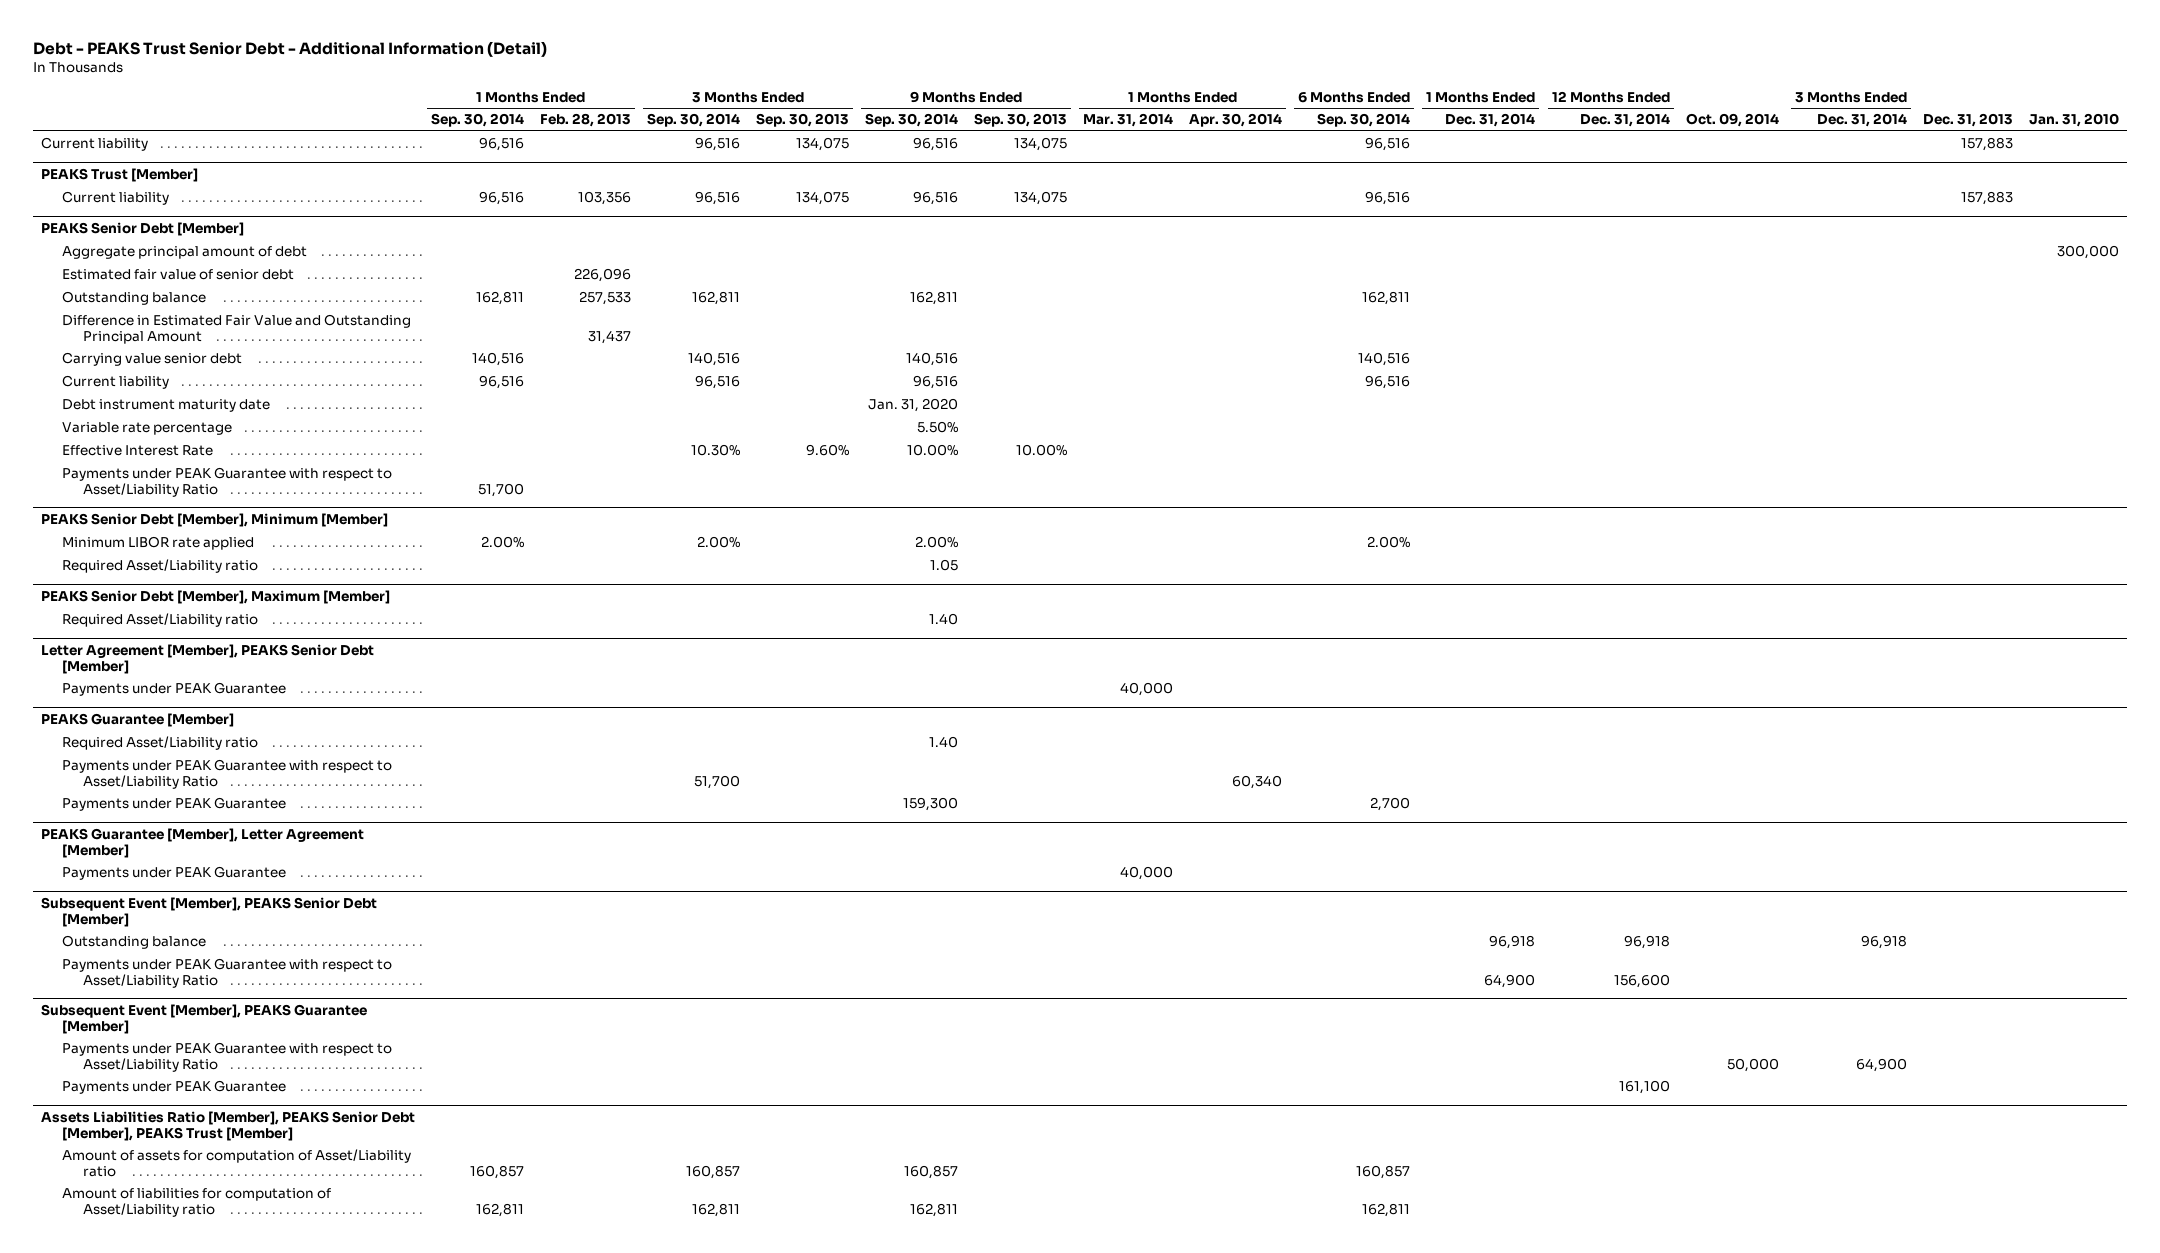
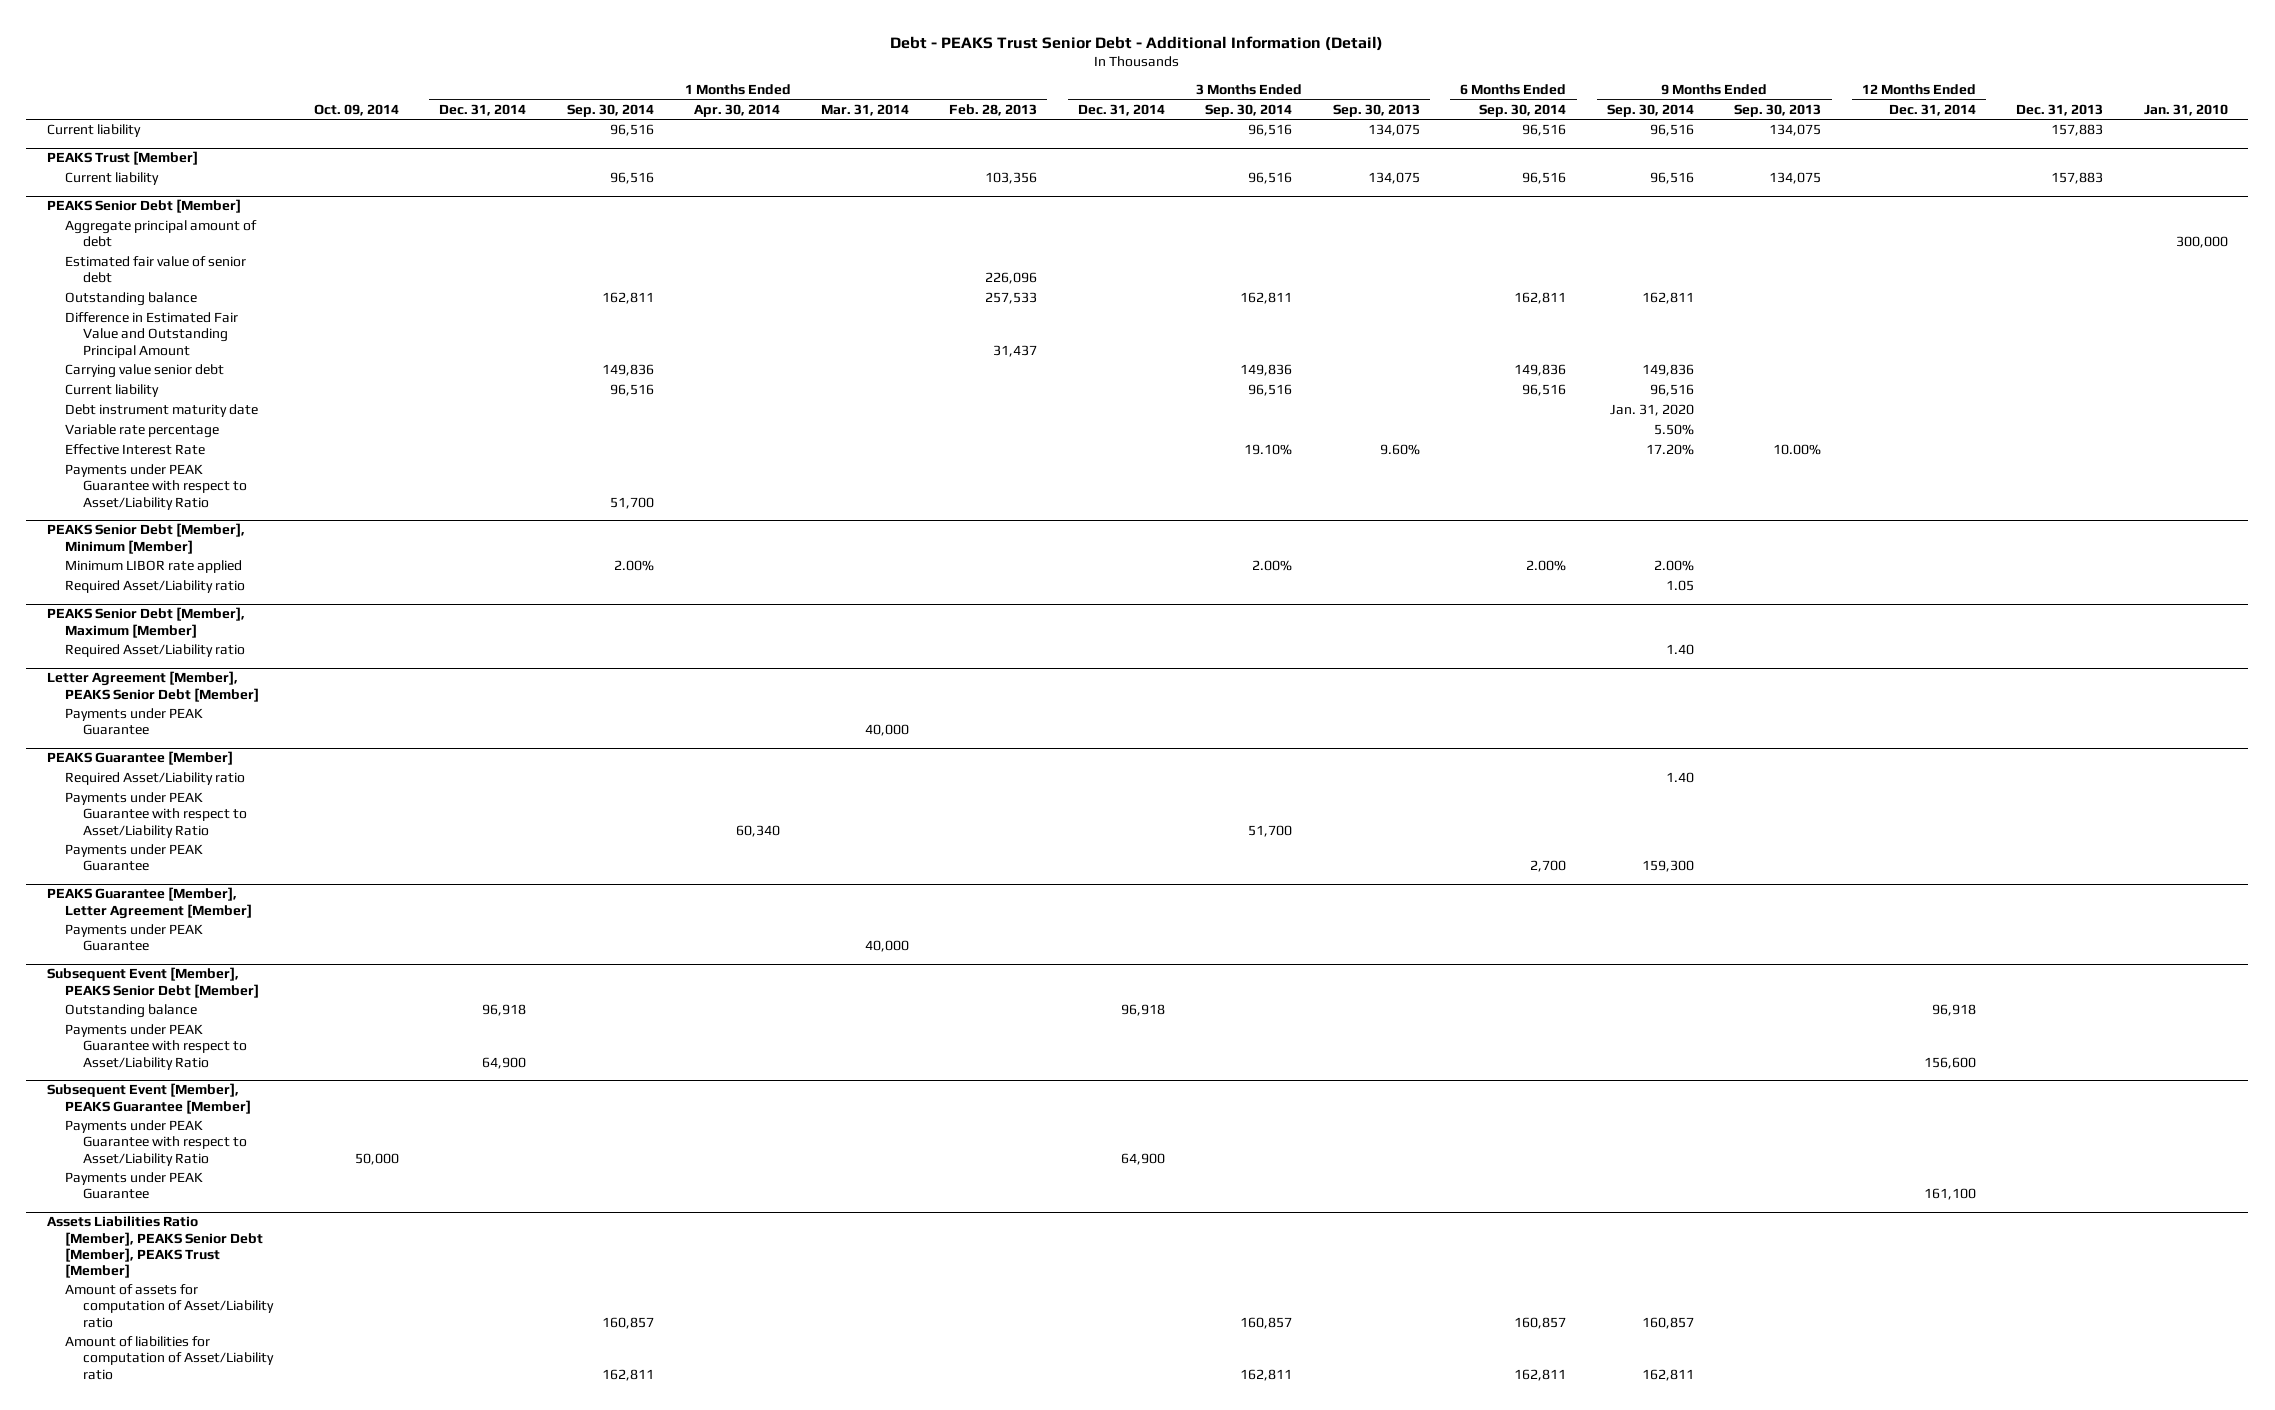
- | 1 Months Ended Sep. 30, 2014 | 1 Months Ended Feb. 28, 2013 | 3 Months Ended Sep. 30, 2014 | 3 Months Ended Sep. 30, 2013 | 9 Months Ended Sep. 30, 2014 | 9 Months Ended Sep. 30, 2013 | 1 Months Ended Mar. 31, 2014 | 1 Months Ended Apr. 30, 2014 | 6 Months Ended Sep. 30, 2014 | 1 Months Ended Dec. 31, 2014 | 12 Months Ended Dec. 31, 2014 | Oct. 09, 2014 | 3 Months Ended Dec. 31, 2014 | Dec. 31, 2013 | Jan. 31, 2010
+ | Oct. 09, 2014 | 1 Months Ended Dec. 31, 2014 | 1 Months Ended Sep. 30, 2014 | 1 Months Ended Apr. 30, 2014 | 1 Months Ended Mar. 31, 2014 | 1 Months Ended Feb. 28, 2013 | 3 Months Ended Dec. 31, 2014 | 3 Months Ended Sep. 30, 2014 | 3 Months Ended Sep. 30, 2013 | 6 Months Ended Sep. 30, 2014 | 9 Months Ended Sep. 30, 2014 | 9 Months Ended Sep. 30, 2013 | 12 Months Ended Dec. 31, 2014 | Dec. 31, 2013 | Jan. 31, 2010
@ PEAKS Senior Debt [Member]
- Carrying value senior debt | 140,516 | | 140,516 | | 140,516 | | | | 140,516 | | | | | |
+ Carrying value senior debt | | | 149,836 | | | | | 149,836 | | 149,836 | 149,836 | | | |
- Effective Interest Rate | | | 10.30% | 9.60% | 10.00% | 10.00% | | | | | | | | |
+ Effective Interest Rate | | | | | | | | 19.10% | 9.60% | | 17.20% | 10.00% | | |

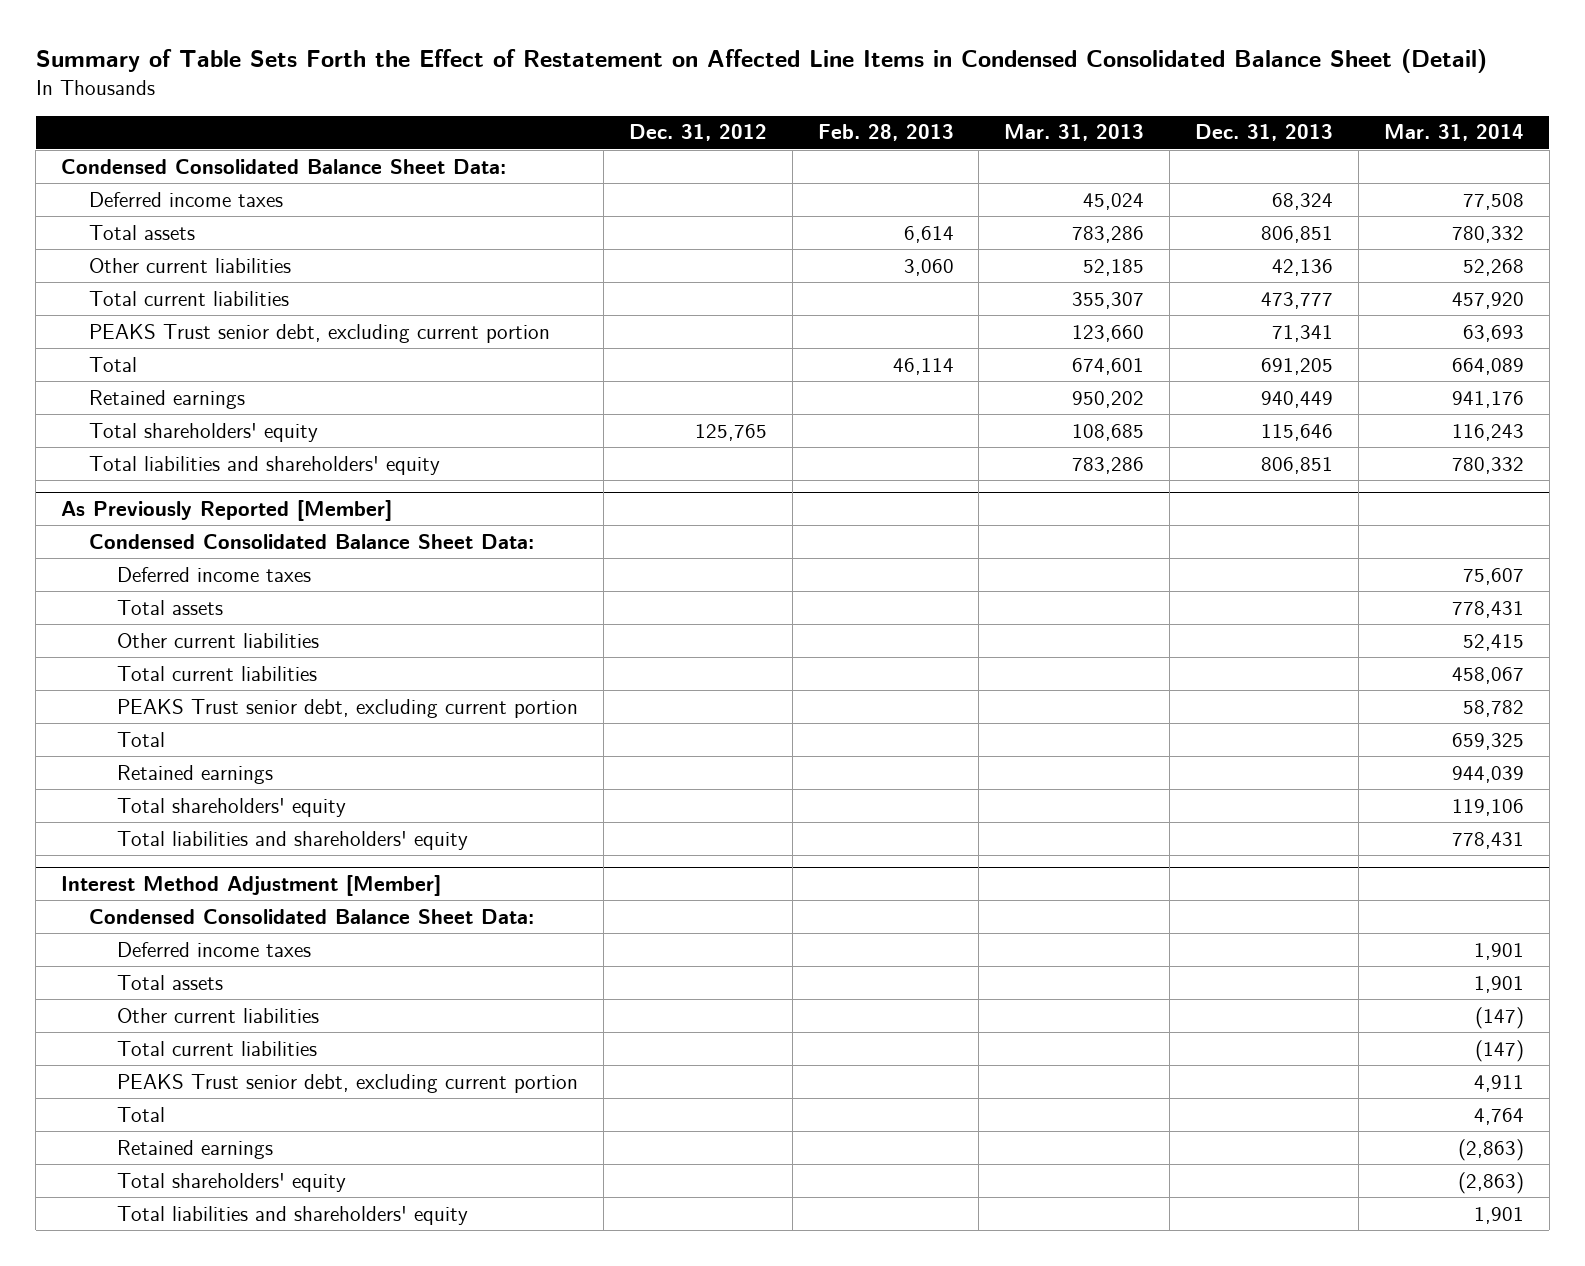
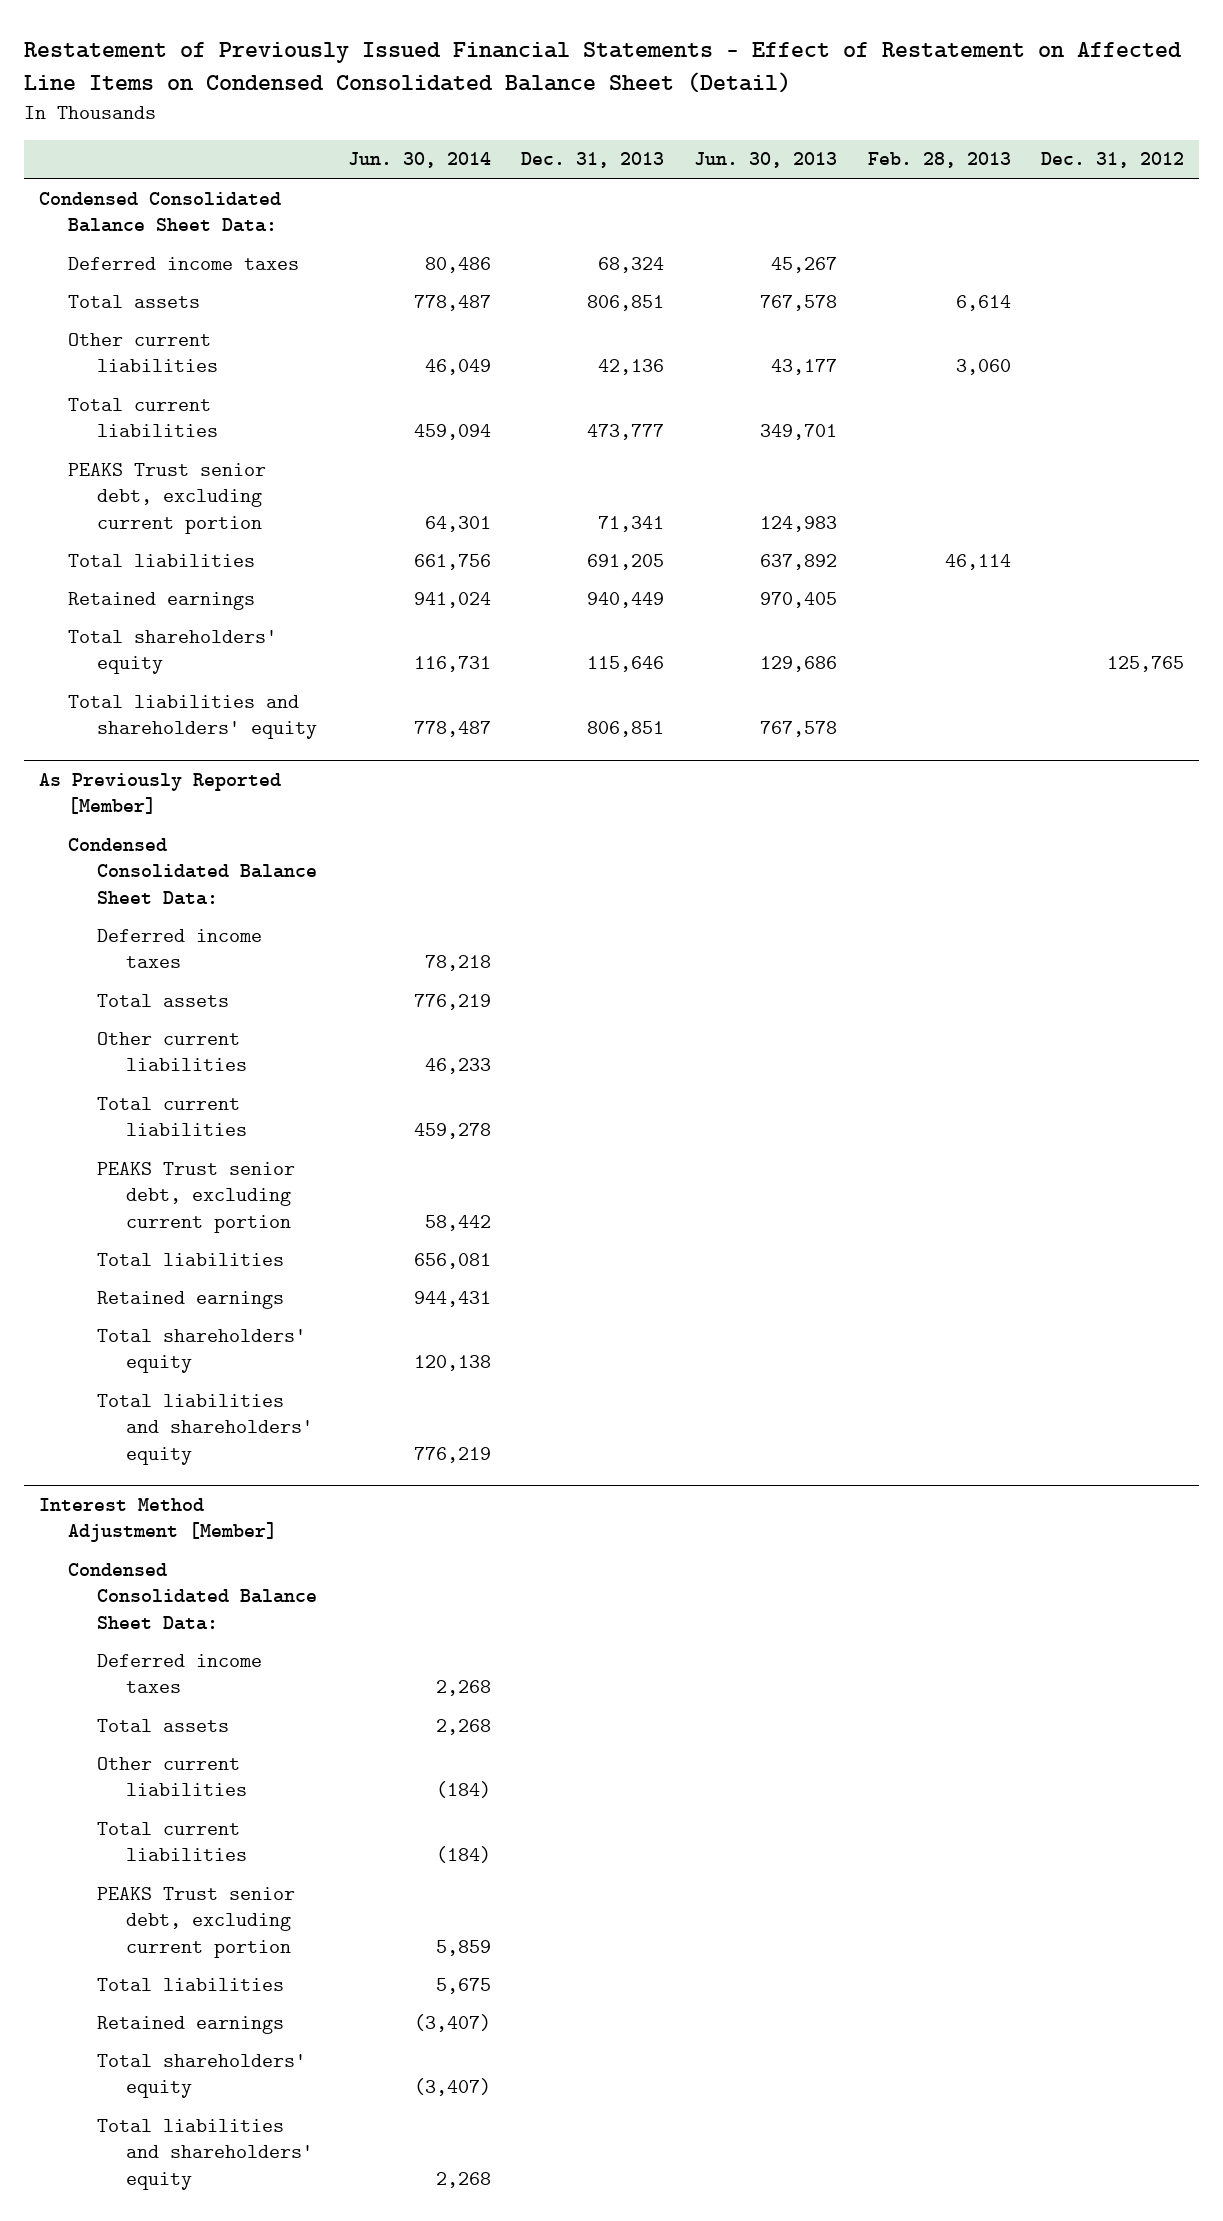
- Summary of Table Sets Forth the Effect of Restatement on Affected Line Items in Condensed Consolidated Balance Sheet (Detail)
+ Restatement of Previously Issued Financial Statements - Effect of Restatement on Affected Line Items on Condensed Consolidated Balance Sheet (Detail)
- | Dec. 31, 2012 | Feb. 28, 2013 | Mar. 31, 2013 | Dec. 31, 2013 | Mar. 31, 2014
+ | Jun. 30, 2014 | Dec. 31, 2013 | Jun. 30, 2013 | Feb. 28, 2013 | Dec. 31, 2012
- Total | | 46,114 | 674,601 | 691,205 | 664,089
+ Total liabilities | 661,756 | 691,205 | 637,892 | 46,114 |
@ As Previously Reported [Member]
- Total | | | | | 659,325
+ Total liabilities | 656,081 | | | |
@ Interest Method Adjustment [Member]
- Total | | | | | 4,764
+ Total liabilities | 5,675 | | | |

